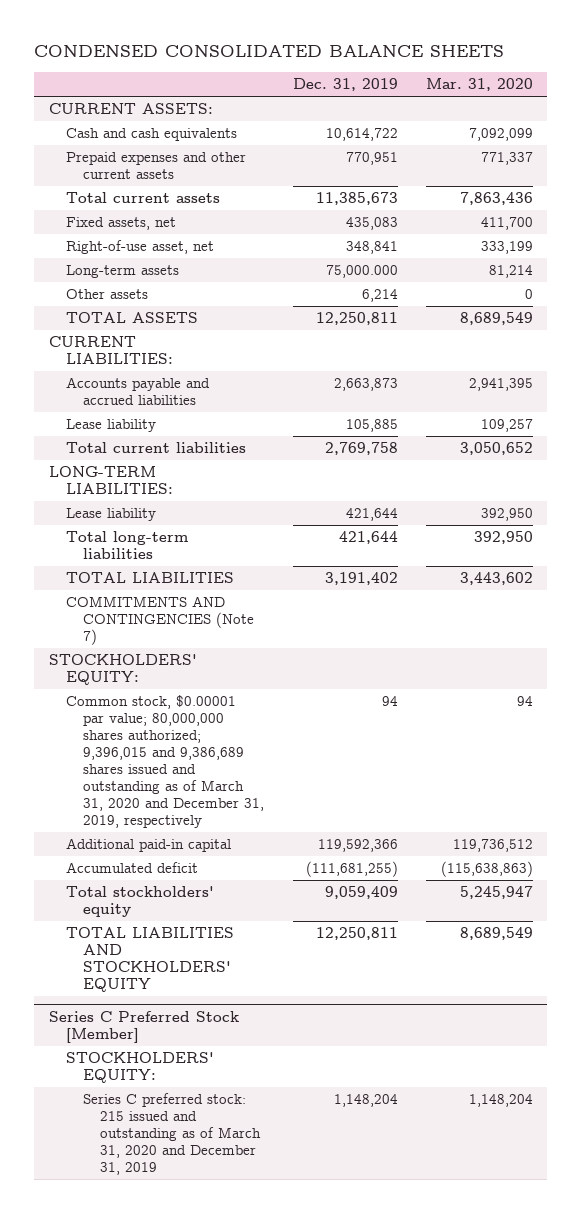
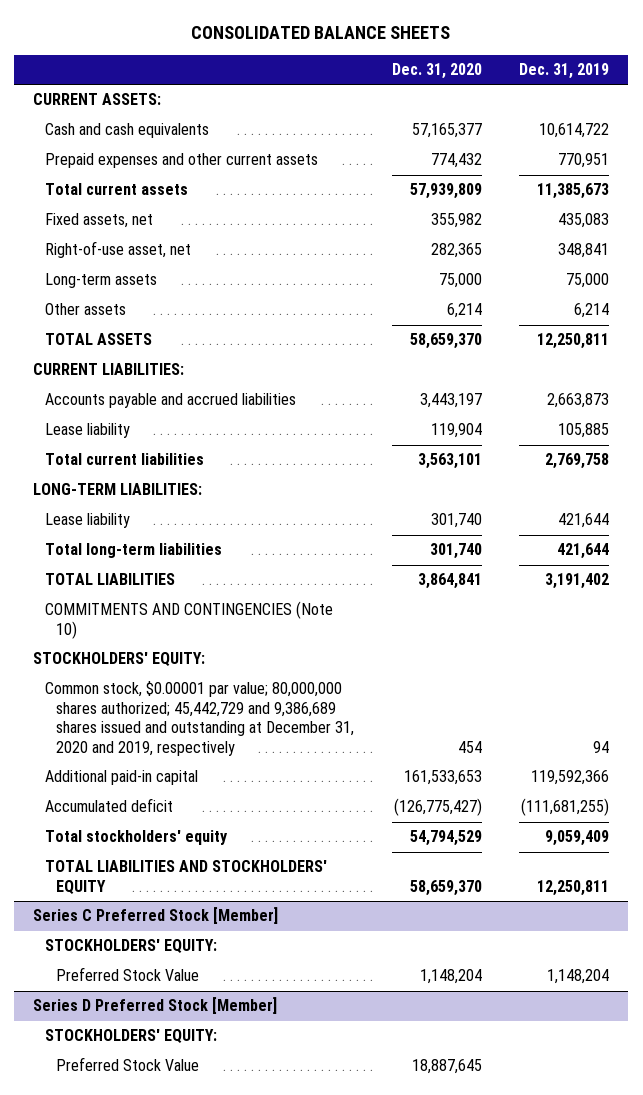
- CONDENSED CONSOLIDATED BALANCE SHEETS
+ CONSOLIDATED BALANCE SHEETS
- | Dec. 31, 2019 | Mar. 31, 2020
+ | Dec. 31, 2020 | Dec. 31, 2019
- Long-term assets | 75,000.000 | 81,214
+ Long-term assets | 75,000 | 75,000
- COMMITMENTS AND CONTINGENCIES (Note 7)
+ COMMITMENTS AND CONTINGENCIES (Note 10)
- Common stock, $0.00001 par value; 80,000,000 shares authorized; 9,396,015 and 9,386,689 shares issued and outstanding as of March 31, 2020 and December 31, 2019, respectively | 94 | 94
+ Common stock, $0.00001 par value; 80,000,000 shares authorized; 45,442,729 and 9,386,689 shares issued and outstanding at December 31, 2020 and 2019, respectively | 454 | 94
@ Series C Preferred Stock [Member]
- Series C preferred stock: 215 issued and outstanding as of March 31, 2020 and December 31, 2019 | 1,148,204 | 1,148,204
+ Preferred Stock Value | 1,148,204 | 1,148,204
+ Series D Preferred Stock [Member]
+ STOCKHOLDERS' EQUITY:
+ Preferred Stock Value | 18,887,645 |

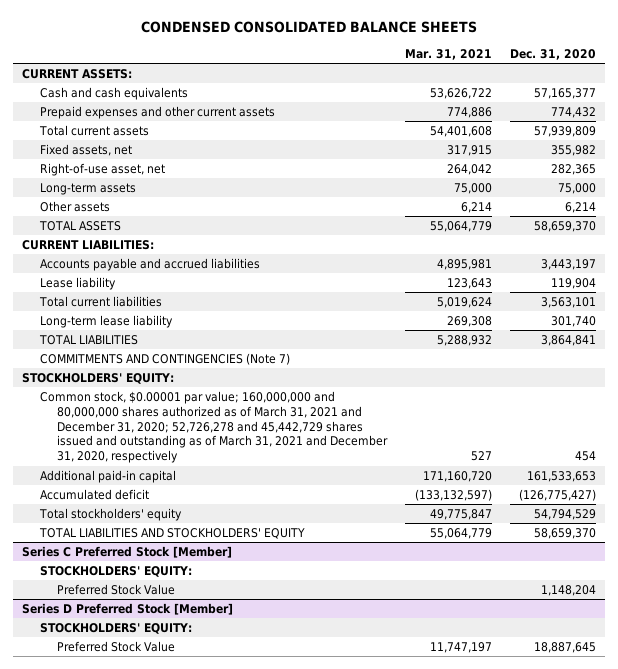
- CONSOLIDATED BALANCE SHEETS
+ CONDENSED CONSOLIDATED BALANCE SHEETS
- | Dec. 31, 2020 | Dec. 31, 2019
+ | Mar. 31, 2021 | Dec. 31, 2020
- LONG-TERM LIABILITIES:
- Lease liability | 301,740 | 421,644
- Total long-term liabilities | 301,740 | 421,644
+ Long-term lease liability | 269,308 | 301,740
- COMMITMENTS AND CONTINGENCIES (Note 10)
+ COMMITMENTS AND CONTINGENCIES (Note 7)
- Common stock, $0.00001 par value; 80,000,000 shares authorized; 45,442,729 and 9,386,689 shares issued and outstanding at December 31, 2020 and 2019, respectively | 454 | 94
+ Common stock, $0.00001 par value; 160,000,000 and 80,000,000 shares authorized as of March 31, 2021 and December 31, 2020; 52,726,278 and 45,442,729 shares issued and outstanding as of March 31, 2021 and December 31, 2020, respectively | 527 | 454

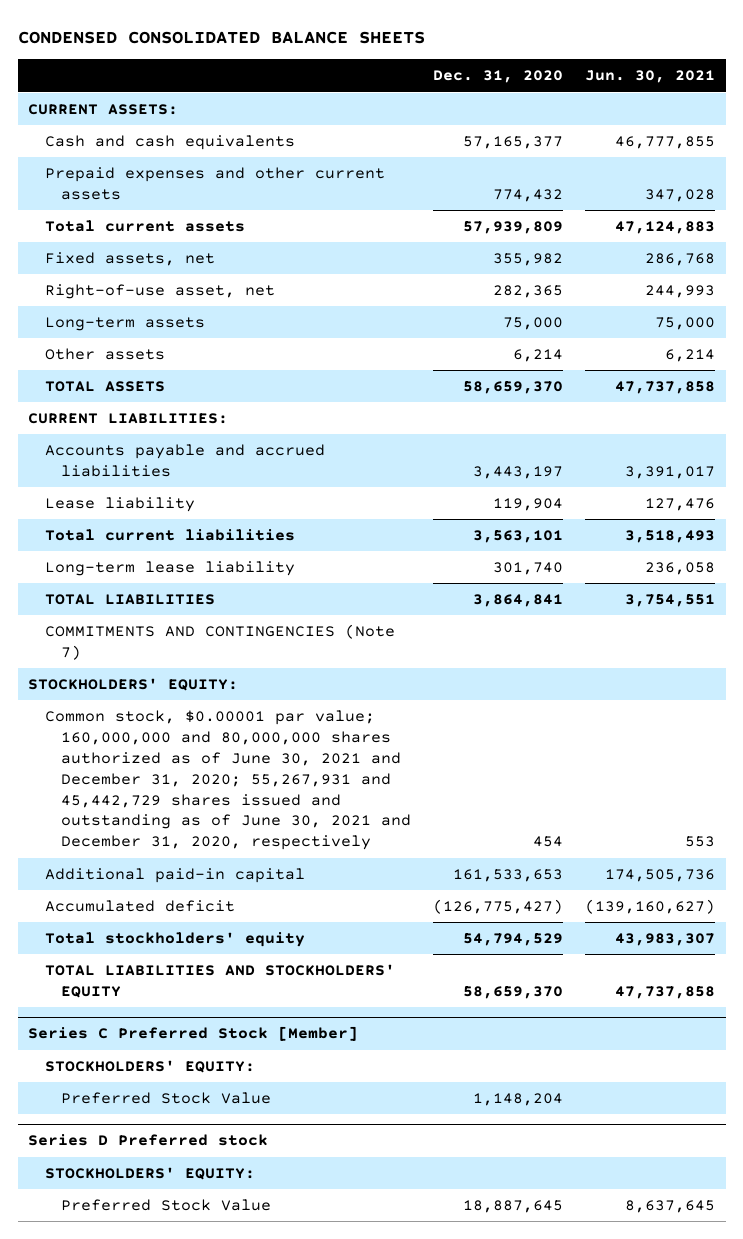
- | Mar. 31, 2021 | Dec. 31, 2020
+ | Dec. 31, 2020 | Jun. 30, 2021
- Common stock, $0.00001 par value; 160,000,000 and 80,000,000 shares authorized as of March 31, 2021 and December 31, 2020; 52,726,278 and 45,442,729 shares issued and outstanding as of March 31, 2021 and December 31, 2020, respectively | 527 | 454
+ Common stock, $0.00001 par value; 160,000,000 and 80,000,000 shares authorized as of June 30, 2021 and December 31, 2020; 55,267,931 and 45,442,729 shares issued and outstanding as of June 30, 2021 and December 31, 2020, respectively | 454 | 553
- Series D Preferred Stock [Member]
+ Series D Preferred stock

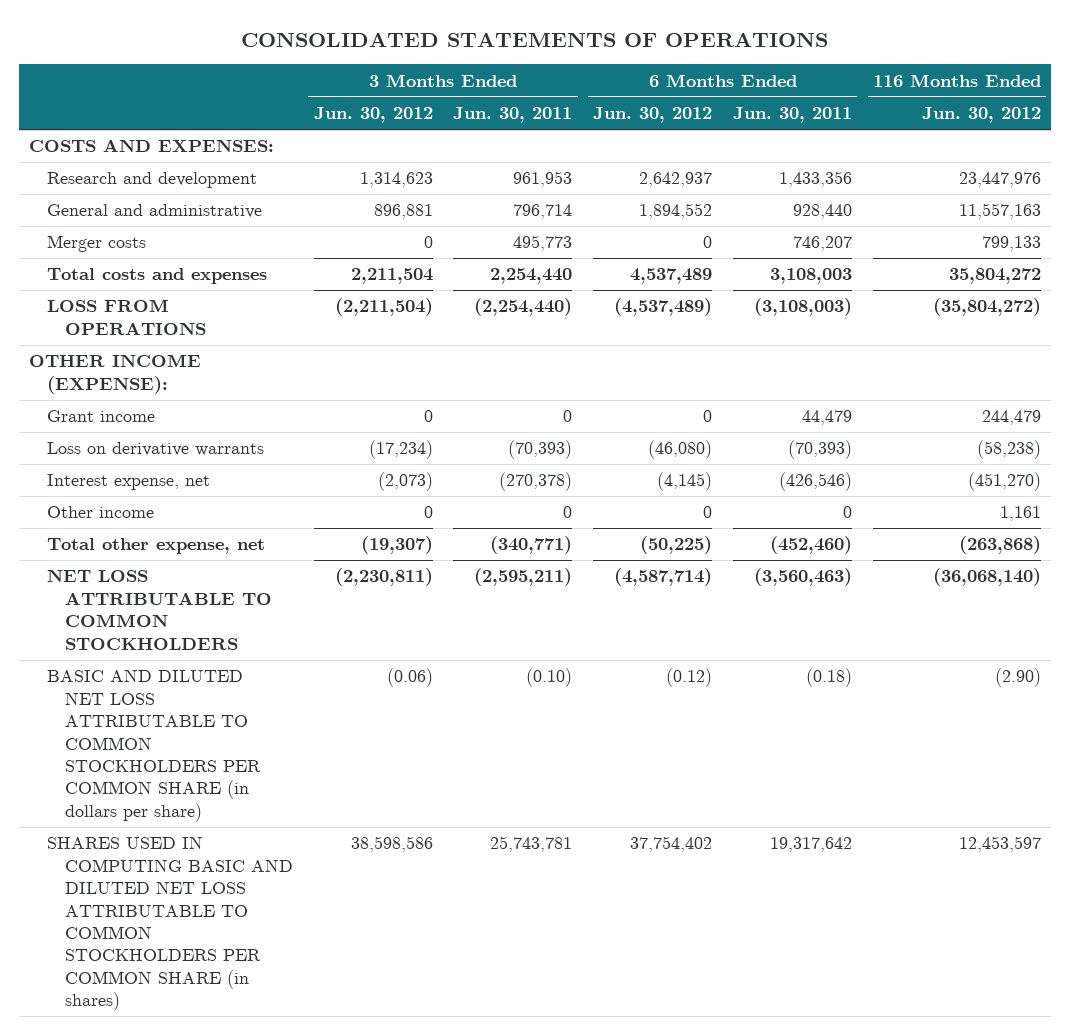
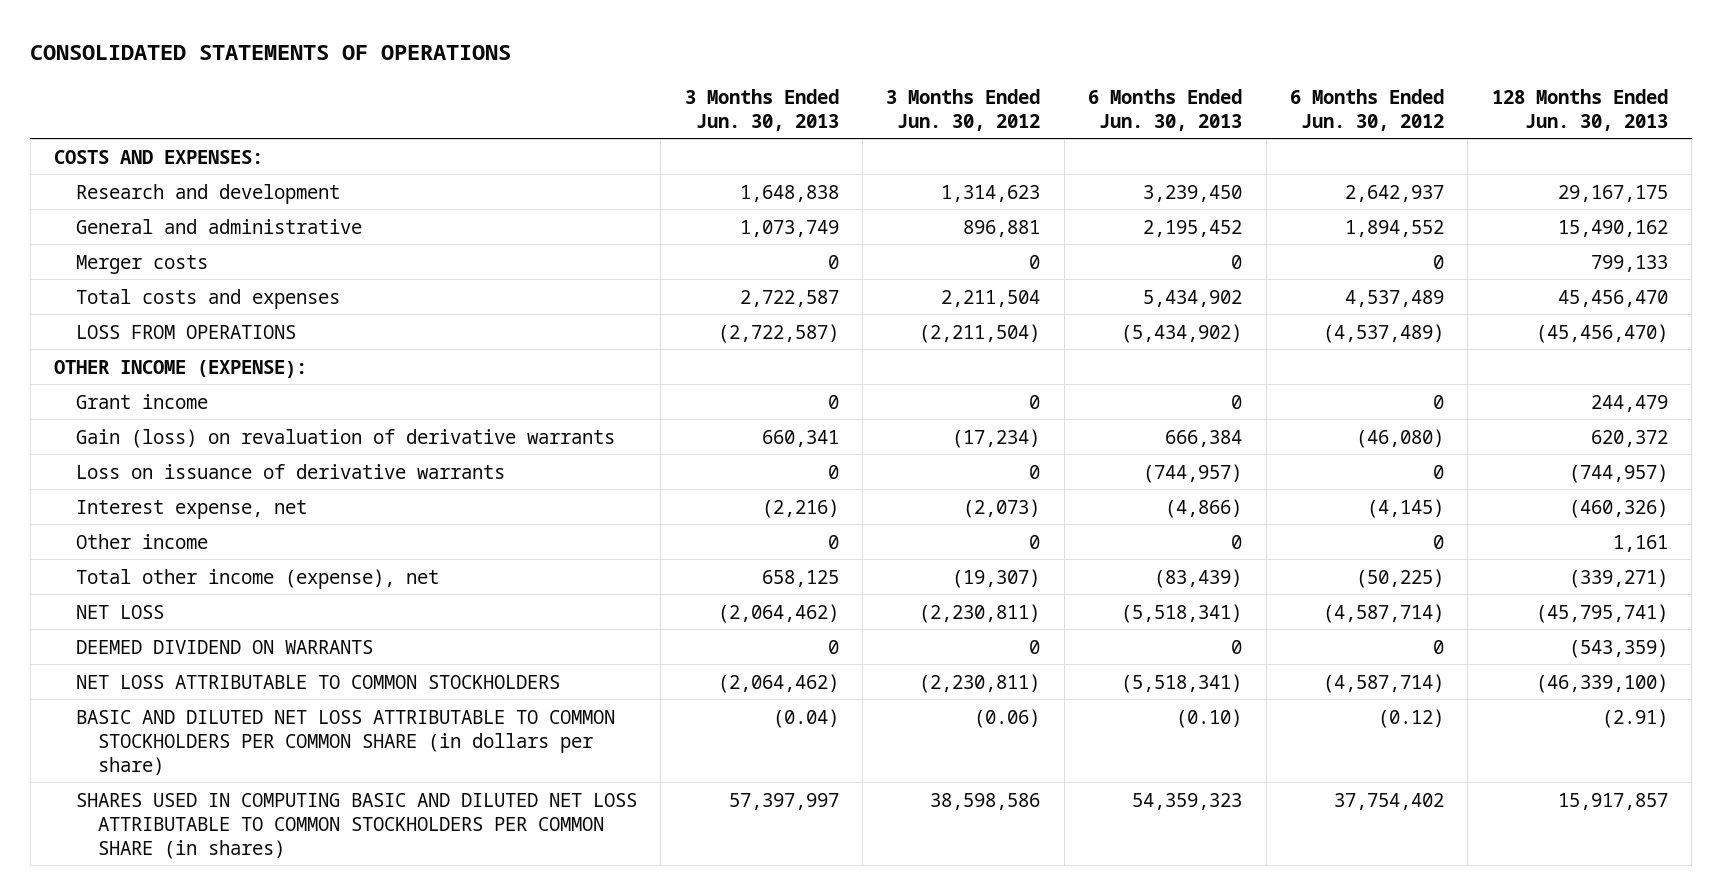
- | 3 Months Ended Jun. 30, 2012 | 3 Months Ended Jun. 30, 2011 | 6 Months Ended Jun. 30, 2012 | 6 Months Ended Jun. 30, 2011 | 116 Months Ended Jun. 30, 2012
+ | 3 Months Ended Jun. 30, 2013 | 3 Months Ended Jun. 30, 2012 | 6 Months Ended Jun. 30, 2013 | 6 Months Ended Jun. 30, 2012 | 128 Months Ended Jun. 30, 2013
- Loss on derivative warrants | (17,234) | (70,393) | (46,080) | (70,393) | (58,238)
+ Gain (loss) on revaluation of derivative warrants | 660,341 | (17,234) | 666,384 | (46,080) | 620,372
+ Loss on issuance of derivative warrants | 0 | 0 | (744,957) | 0 | (744,957)
- Total other expense, net | (19,307) | (340,771) | (50,225) | (452,460) | (263,868)
+ Total other income (expense), net | 658,125 | (19,307) | (83,439) | (50,225) | (339,271)
+ NET LOSS | (2,064,462) | (2,230,811) | (5,518,341) | (4,587,714) | (45,795,741)
+ DEEMED DIVIDEND ON WARRANTS | 0 | 0 | 0 | 0 | (543,359)

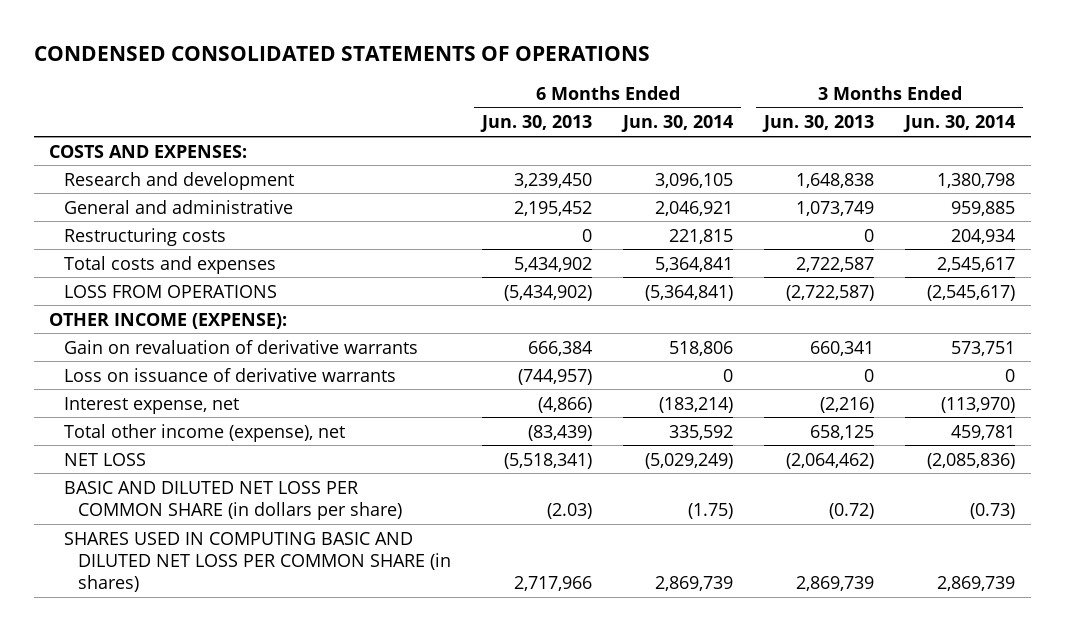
- CONSOLIDATED STATEMENTS OF OPERATIONS
+ CONDENSED CONSOLIDATED STATEMENTS OF OPERATIONS
- | 3 Months Ended Jun. 30, 2013 | 3 Months Ended Jun. 30, 2012 | 6 Months Ended Jun. 30, 2013 | 6 Months Ended Jun. 30, 2012 | 128 Months Ended Jun. 30, 2013
+ | 6 Months Ended Jun. 30, 2013 | 6 Months Ended Jun. 30, 2014 | 3 Months Ended Jun. 30, 2013 | 3 Months Ended Jun. 30, 2014
- Merger costs | 0 | 0 | 0 | 0 | 799,133
+ Restructuring costs | 0 | 221,815 | 0 | 204,934
- Grant income | 0 | 0 | 0 | 0 | 244,479
- Gain (loss) on revaluation of derivative warrants | 660,341 | (17,234) | 666,384 | (46,080) | 620,372
+ Gain on revaluation of derivative warrants | 666,384 | 518,806 | 660,341 | 573,751
- Other income | 0 | 0 | 0 | 0 | 1,161
- DEEMED DIVIDEND ON WARRANTS | 0 | 0 | 0 | 0 | (543,359)
- NET LOSS ATTRIBUTABLE TO COMMON STOCKHOLDERS | (2,064,462) | (2,230,811) | (5,518,341) | (4,587,714) | (46,339,100)
- BASIC AND DILUTED NET LOSS ATTRIBUTABLE TO COMMON STOCKHOLDERS PER COMMON SHARE (in dollars per share) | (0.04) | (0.06) | (0.10) | (0.12) | (2.91)
- SHARES USED IN COMPUTING BASIC AND DILUTED NET LOSS ATTRIBUTABLE TO COMMON STOCKHOLDERS PER COMMON SHARE (in shares) | 57,397,997 | 38,598,586 | 54,359,323 | 37,754,402 | 15,917,857
+ BASIC AND DILUTED NET LOSS PER COMMON SHARE (in dollars per share) | (2.03) | (1.75) | (0.72) | (0.73)
+ SHARES USED IN COMPUTING BASIC AND DILUTED NET LOSS PER COMMON SHARE (in shares) | 2,717,966 | 2,869,739 | 2,869,739 | 2,869,739

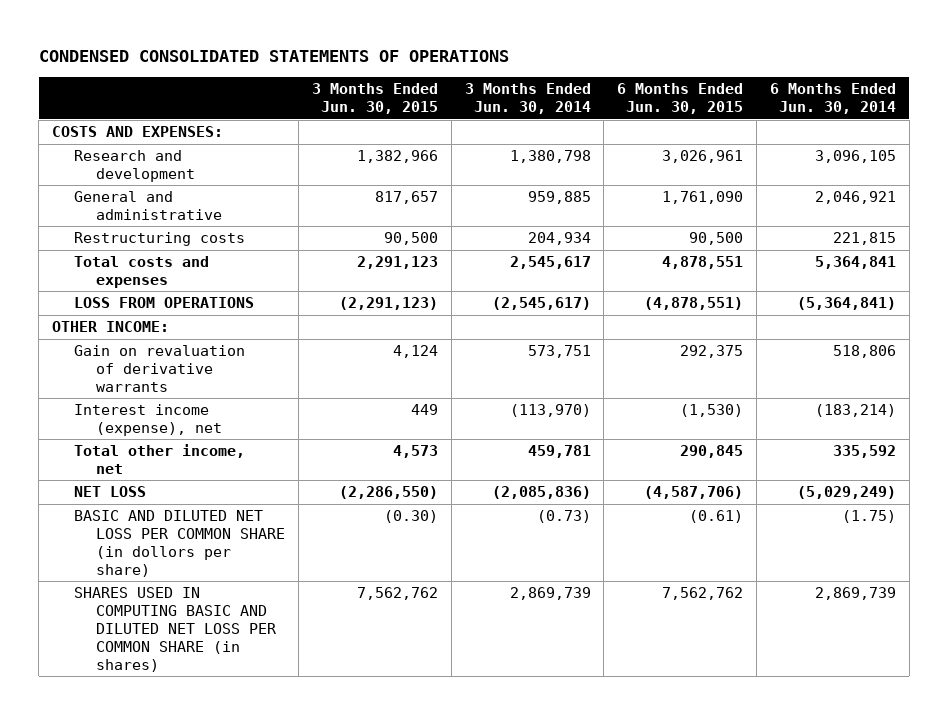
- | 6 Months Ended Jun. 30, 2013 | 6 Months Ended Jun. 30, 2014 | 3 Months Ended Jun. 30, 2013 | 3 Months Ended Jun. 30, 2014
+ | 3 Months Ended Jun. 30, 2015 | 3 Months Ended Jun. 30, 2014 | 6 Months Ended Jun. 30, 2015 | 6 Months Ended Jun. 30, 2014
- OTHER INCOME (EXPENSE):
+ OTHER INCOME:
- Loss on issuance of derivative warrants | (744,957) | 0 | 0 | 0
- Interest expense, net | (4,866) | (183,214) | (2,216) | (113,970)
- Total other income (expense), net | (83,439) | 335,592 | 658,125 | 459,781
+ Interest income (expense), net | 449 | (113,970) | (1,530) | (183,214)
+ Total other income, net | 4,573 | 459,781 | 290,845 | 335,592
- BASIC AND DILUTED NET LOSS PER COMMON SHARE (in dollars per share) | (2.03) | (1.75) | (0.72) | (0.73)
+ BASIC AND DILUTED NET LOSS PER COMMON SHARE (in dollors per share) | (0.30) | (0.73) | (0.61) | (1.75)

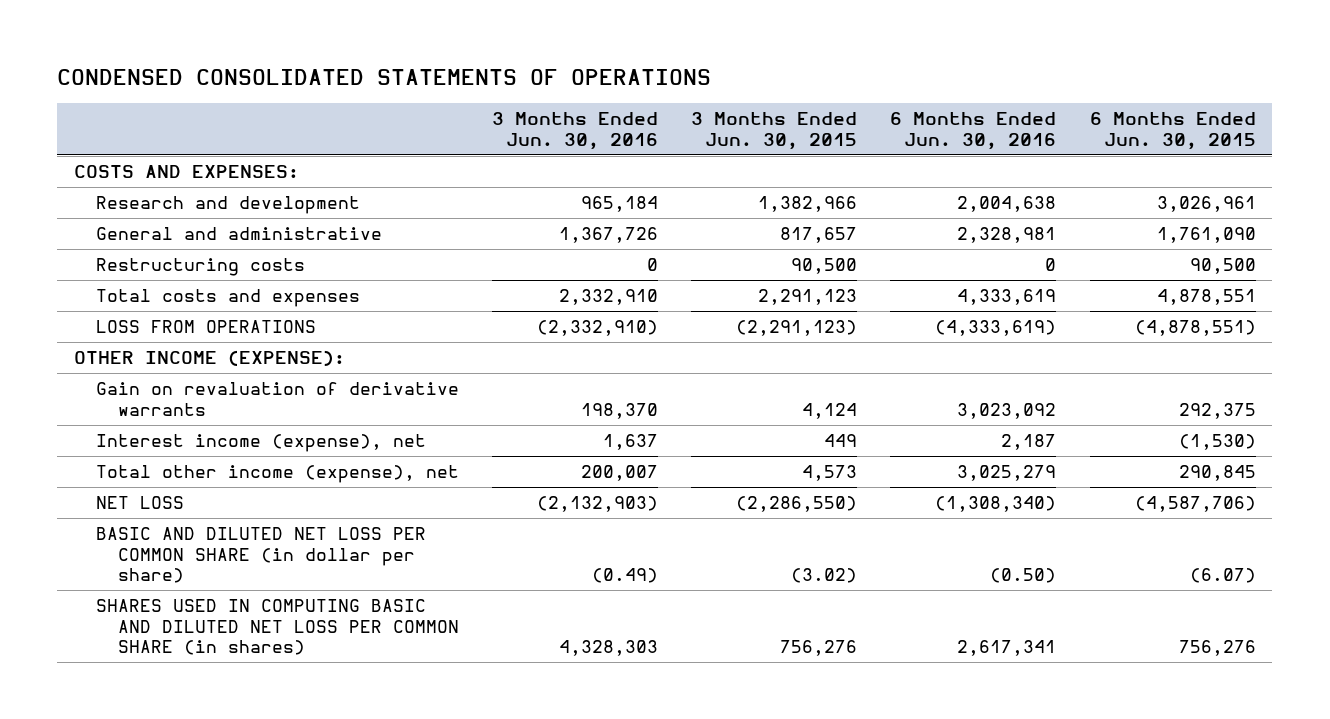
- | 3 Months Ended Jun. 30, 2015 | 3 Months Ended Jun. 30, 2014 | 6 Months Ended Jun. 30, 2015 | 6 Months Ended Jun. 30, 2014
+ | 3 Months Ended Jun. 30, 2016 | 3 Months Ended Jun. 30, 2015 | 6 Months Ended Jun. 30, 2016 | 6 Months Ended Jun. 30, 2015
- OTHER INCOME:
+ OTHER INCOME (EXPENSE):
- Total other income, net | 4,573 | 459,781 | 290,845 | 335,592
+ Total other income (expense), net | 200,007 | 4,573 | 3,025,279 | 290,845
- BASIC AND DILUTED NET LOSS PER COMMON SHARE (in dollors per share) | (0.30) | (0.73) | (0.61) | (1.75)
- SHARES USED IN COMPUTING BASIC AND DILUTED NET LOSS PER COMMON SHARE (in shares) | 7,562,762 | 2,869,739 | 7,562,762 | 2,869,739
+ BASIC AND DILUTED NET LOSS PER COMMON SHARE (in dollar per share) | (0.49) | (3.02) | (0.50) | (6.07)
+ SHARES USED IN COMPUTING BASIC AND DILUTED NET LOSS PER COMMON SHARE (in shares) | 4,328,303 | 756,276 | 2,617,341 | 756,276

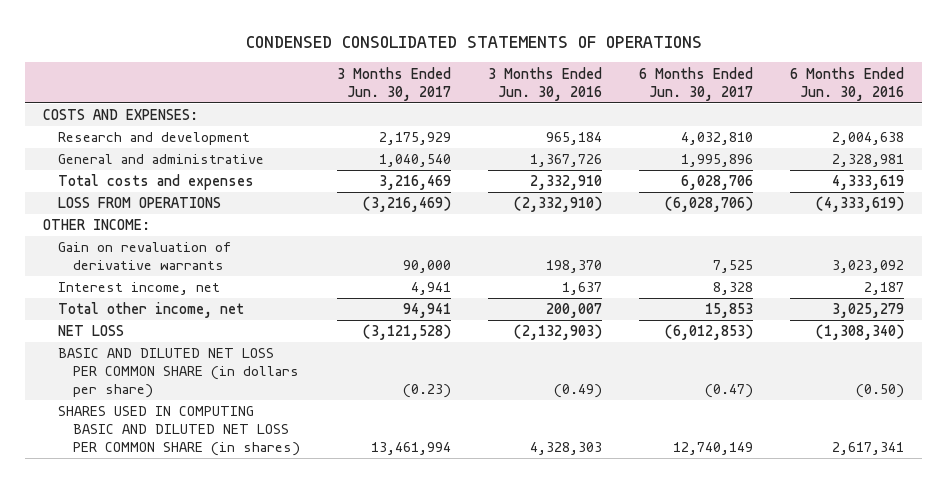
- | 3 Months Ended Jun. 30, 2016 | 3 Months Ended Jun. 30, 2015 | 6 Months Ended Jun. 30, 2016 | 6 Months Ended Jun. 30, 2015
+ | 3 Months Ended Jun. 30, 2017 | 3 Months Ended Jun. 30, 2016 | 6 Months Ended Jun. 30, 2017 | 6 Months Ended Jun. 30, 2016
- Restructuring costs | 0 | 90,500 | 0 | 90,500
- OTHER INCOME (EXPENSE):
+ OTHER INCOME:
- Interest income (expense), net | 1,637 | 449 | 2,187 | (1,530)
- Total other income (expense), net | 200,007 | 4,573 | 3,025,279 | 290,845
+ Interest income, net | 4,941 | 1,637 | 8,328 | 2,187
+ Total other income, net | 94,941 | 200,007 | 15,853 | 3,025,279
- BASIC AND DILUTED NET LOSS PER COMMON SHARE (in dollar per share) | (0.49) | (3.02) | (0.50) | (6.07)
+ BASIC AND DILUTED NET LOSS PER COMMON SHARE (in dollars per share) | (0.23) | (0.49) | (0.47) | (0.50)

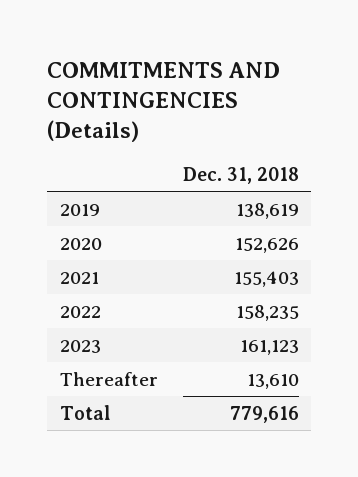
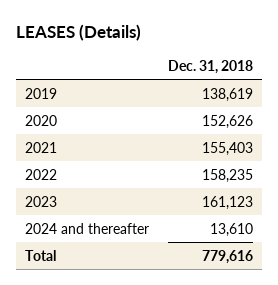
- COMMITMENTS AND CONTINGENCIES (Details)
+ LEASES (Details)
- Thereafter | 13,610
+ 2024 and thereafter | 13,610

